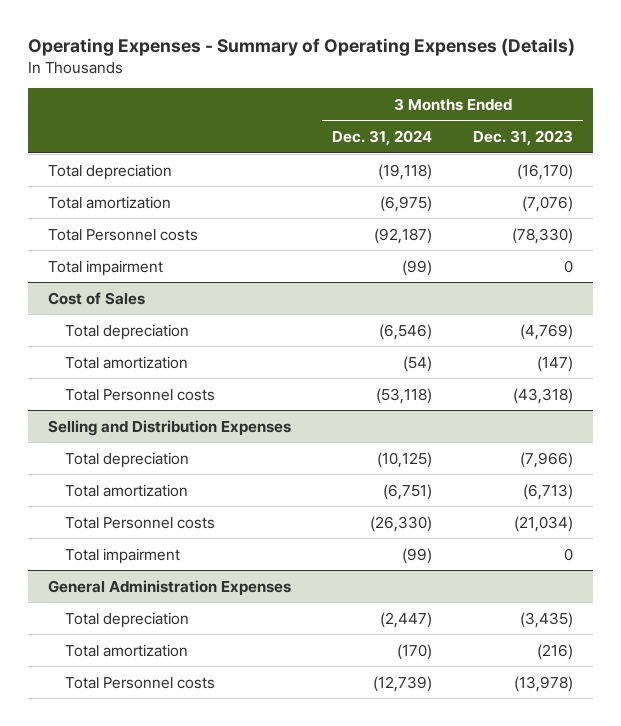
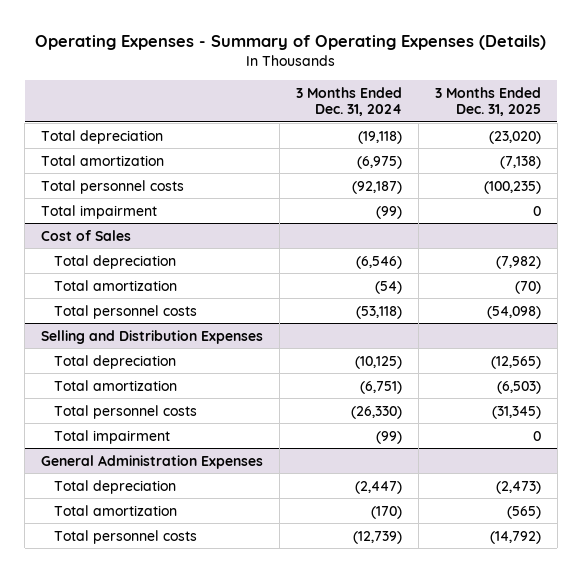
- | 3 Months Ended Dec. 31, 2024 | 3 Months Ended Dec. 31, 2023
+ | 3 Months Ended Dec. 31, 2024 | 3 Months Ended Dec. 31, 2025
- Total Personnel costs | (92,187) | (78,330)
+ Total personnel costs | (92,187) | (100,235)
@ Cost of Sales
- Total Personnel costs | (53,118) | (43,318)
+ Total personnel costs | (53,118) | (54,098)
@ Selling and Distribution Expenses
- Total Personnel costs | (26,330) | (21,034)
+ Total personnel costs | (26,330) | (31,345)
@ General Administration Expenses
- Total Personnel costs | (12,739) | (13,978)
+ Total personnel costs | (12,739) | (14,792)

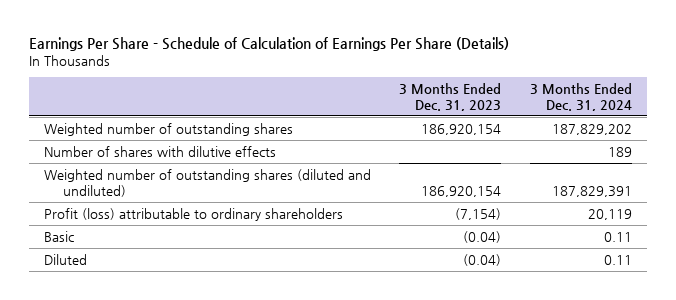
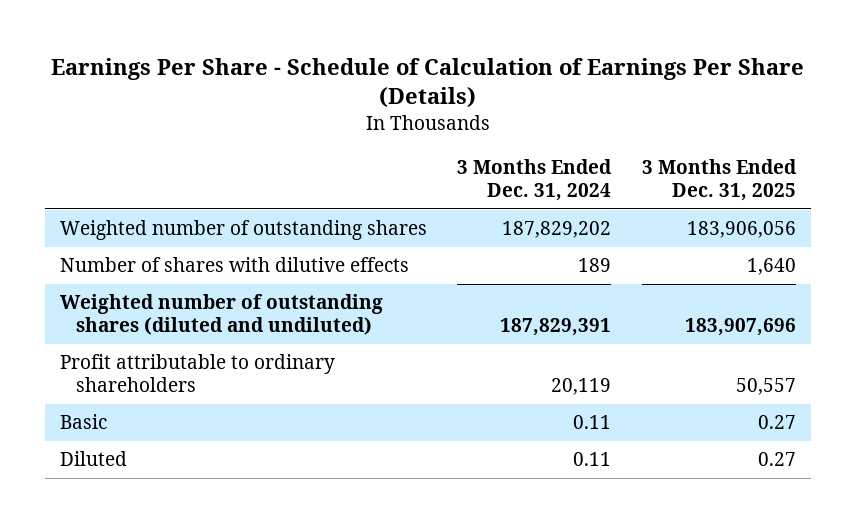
- | 3 Months Ended Dec. 31, 2023 | 3 Months Ended Dec. 31, 2024
+ | 3 Months Ended Dec. 31, 2024 | 3 Months Ended Dec. 31, 2025
- Profit (loss) attributable to ordinary shareholders | (7,154) | 20,119
+ Profit attributable to ordinary shareholders | 20,119 | 50,557

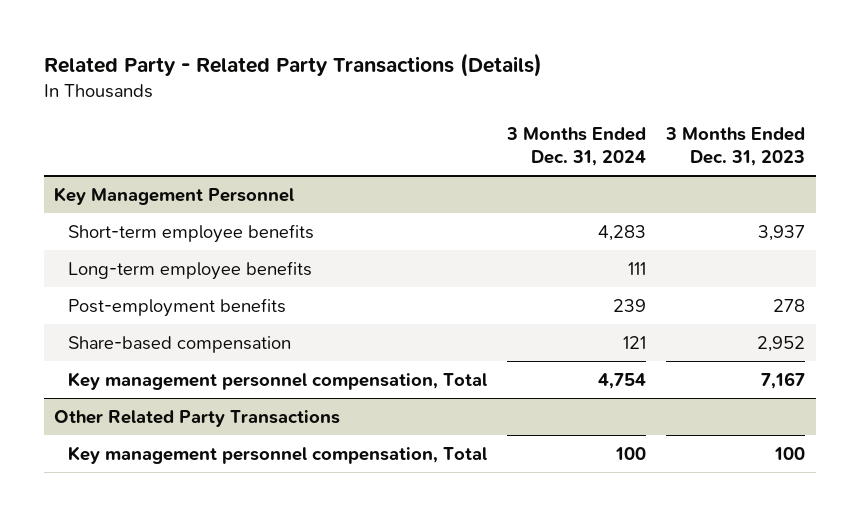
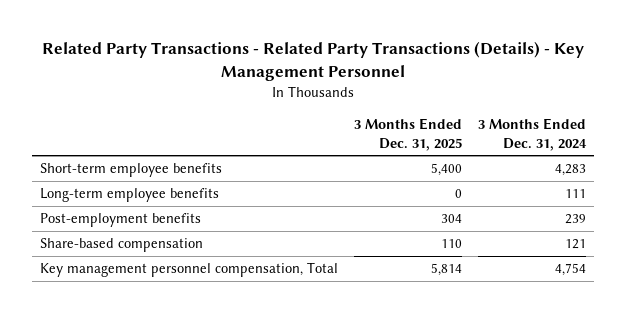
- Related Party - Related Party Transactions (Details)
+ Related Party Transactions - Related Party Transactions (Details) - Key Management Personnel
- | 3 Months Ended Dec. 31, 2024 | 3 Months Ended Dec. 31, 2023
+ | 3 Months Ended Dec. 31, 2025 | 3 Months Ended Dec. 31, 2024
- Key Management Personnel
- Other Related Party Transactions
- Key management personnel compensation, Total | 100 | 100

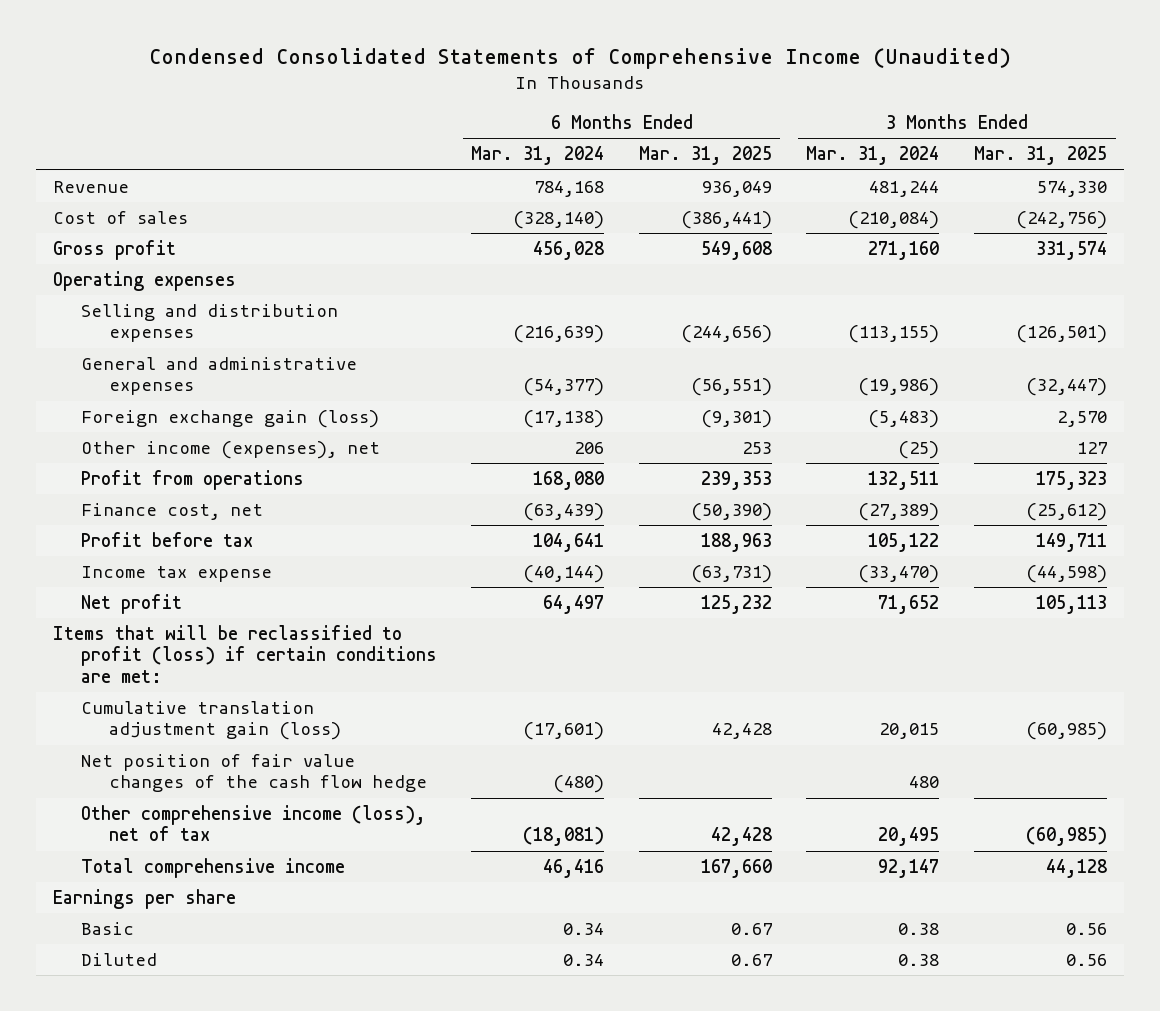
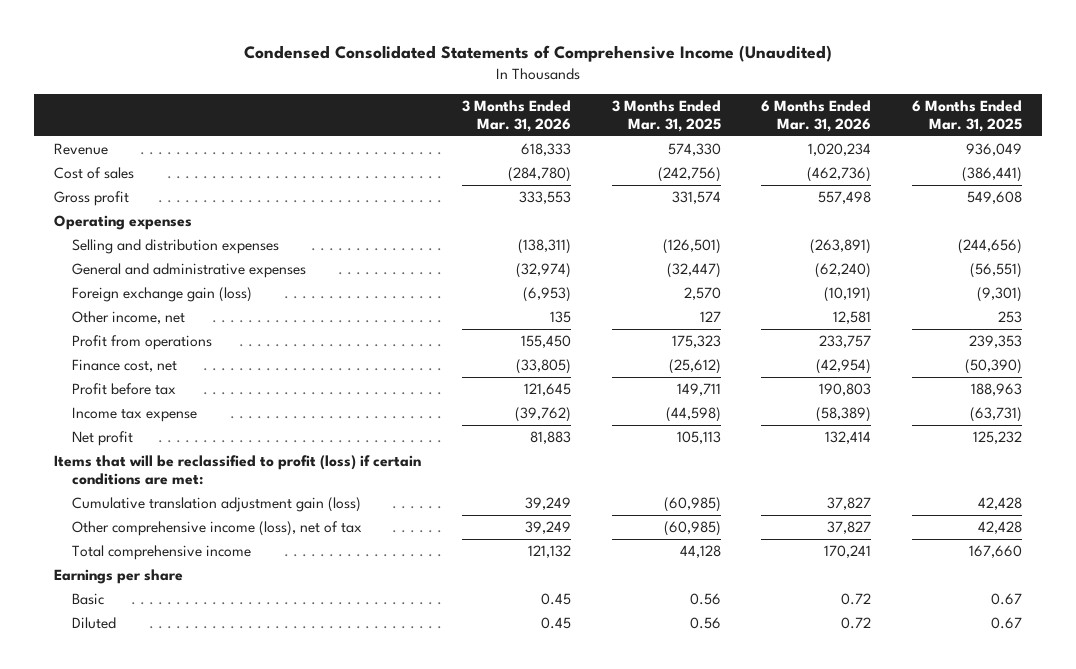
- | 6 Months Ended Mar. 31, 2024 | 6 Months Ended Mar. 31, 2025 | 3 Months Ended Mar. 31, 2024 | 3 Months Ended Mar. 31, 2025
+ | 3 Months Ended Mar. 31, 2026 | 3 Months Ended Mar. 31, 2025 | 6 Months Ended Mar. 31, 2026 | 6 Months Ended Mar. 31, 2025
- Other income (expenses), net | 206 | 253 | (25) | 127
+ Other income, net | 135 | 127 | 12,581 | 253
- Net position of fair value changes of the cash flow hedge | (480) | | 480 |

